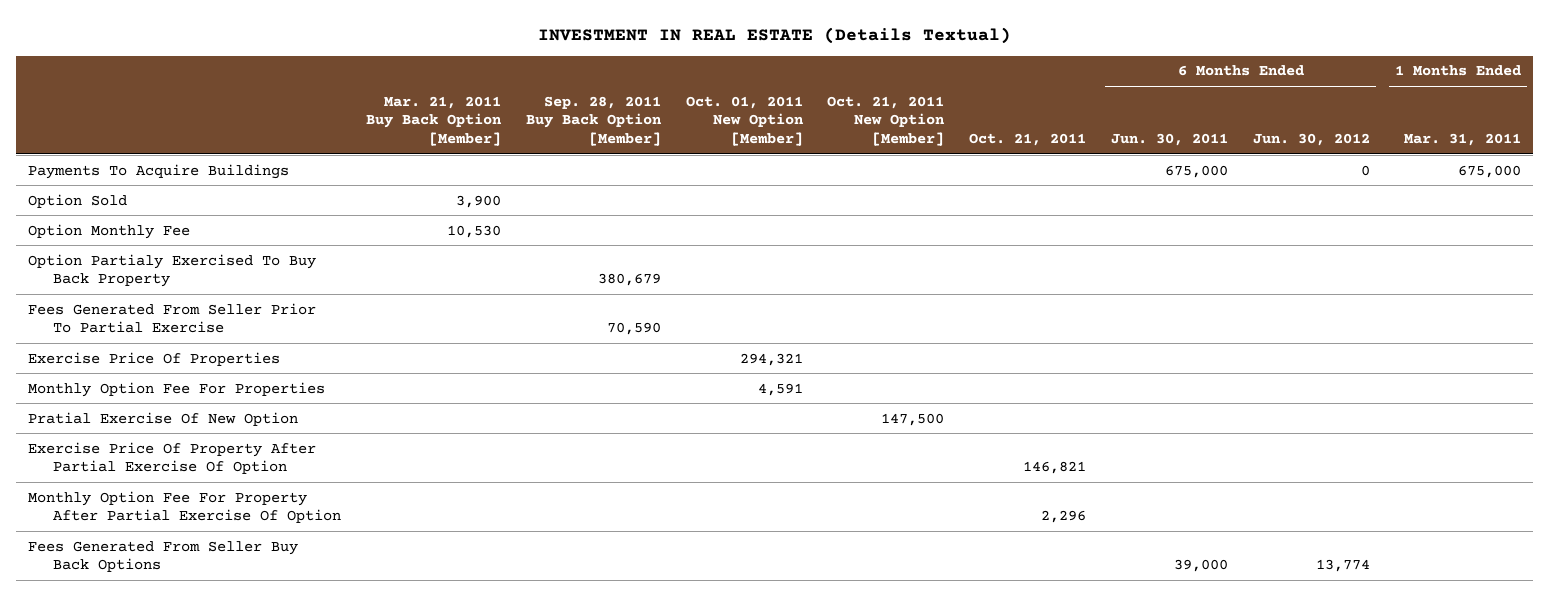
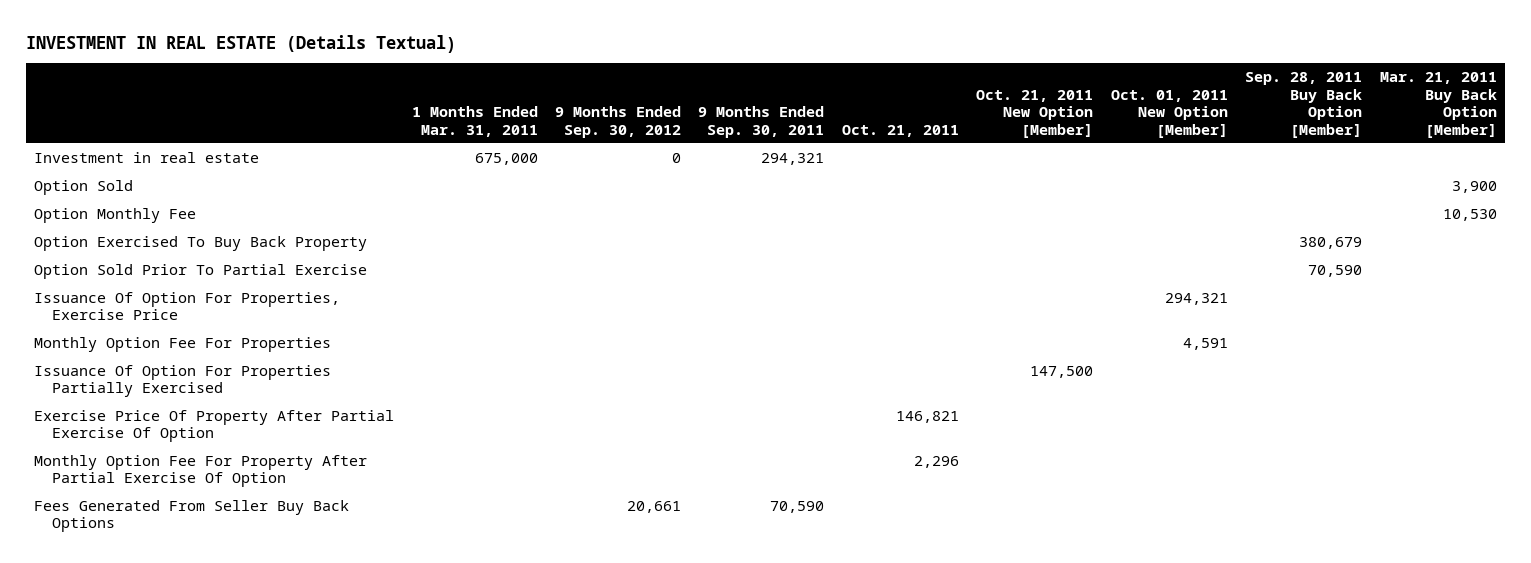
- | Mar. 21, 2011 Buy Back Option [Member] | Sep. 28, 2011 Buy Back Option [Member] | Oct. 01, 2011 New Option [Member] | Oct. 21, 2011 New Option [Member] | Oct. 21, 2011 | 6 Months Ended Jun. 30, 2011 | 6 Months Ended Jun. 30, 2012 | 1 Months Ended Mar. 31, 2011
+ | 1 Months Ended Mar. 31, 2011 | 9 Months Ended Sep. 30, 2012 | 9 Months Ended Sep. 30, 2011 | Oct. 21, 2011 | Oct. 21, 2011 New Option [Member] | Oct. 01, 2011 New Option [Member] | Sep. 28, 2011 Buy Back Option [Member] | Mar. 21, 2011 Buy Back Option [Member]
- Payments To Acquire Buildings | | | | | | 675,000 | 0 | 675,000
+ Investment in real estate | 675,000 | 0 | 294,321 | | | | |
- Option Partialy Exercised To Buy Back Property | | 380,679 | | | | | |
- Fees Generated From Seller Prior To Partial Exercise | | 70,590 | | | | | |
- Exercise Price Of Properties | | | 294,321 | | | | |
+ Option Exercised To Buy Back Property | | | | | | | 380,679 |
+ Option Sold Prior To Partial Exercise | | | | | | | 70,590 |
+ Issuance Of Option For Properties, Exercise Price | | | | | | 294,321 | |
- Pratial Exercise Of New Option | | | | 147,500 | | | |
+ Issuance Of Option For Properties Partially Exercised | | | | | 147,500 | | |

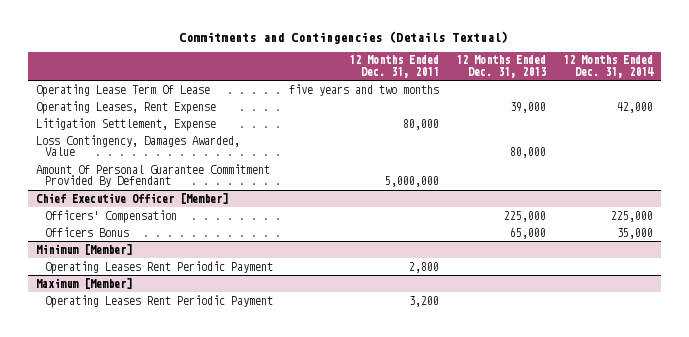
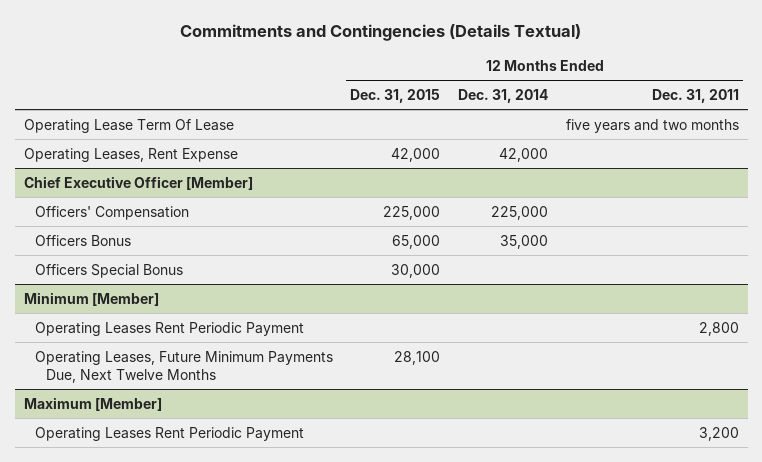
- | 12 Months Ended Dec. 31, 2011 | 12 Months Ended Dec. 31, 2013 | 12 Months Ended Dec. 31, 2014
+ | 12 Months Ended Dec. 31, 2015 | 12 Months Ended Dec. 31, 2014 | 12 Months Ended Dec. 31, 2011
- Litigation Settlement, Expense | 80,000 | |
- Loss Contingency, Damages Awarded, Value | | 80,000 |
- Amount Of Personal Guarantee Commitment Provided By Defendant | 5,000,000 | |
@ Chief Executive Officer [Member]
+ Officers Special Bonus | 30,000 | |
@ Minimum [Member]
+ Operating Leases, Future Minimum Payments Due, Next Twelve Months | 28,100 | |

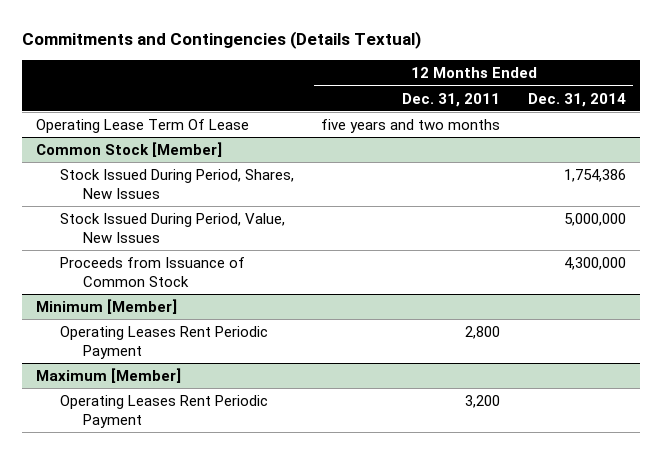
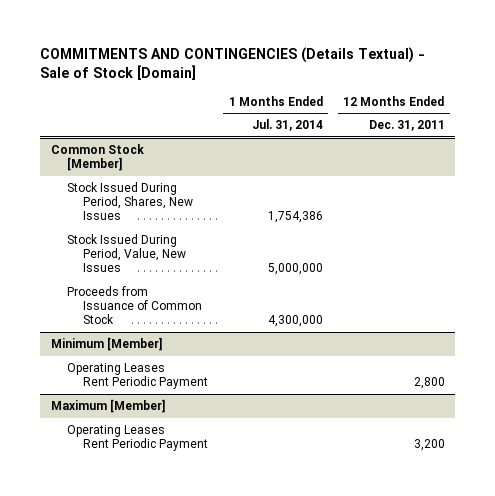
- Commitments and Contingencies (Details Textual)
+ COMMITMENTS AND CONTINGENCIES (Details Textual) - Sale of Stock [Domain]
- | 12 Months Ended Dec. 31, 2011 | 12 Months Ended Dec. 31, 2014
+ | 1 Months Ended Jul. 31, 2014 | 12 Months Ended Dec. 31, 2011
- Operating Lease Term Of Lease | five years and two months |

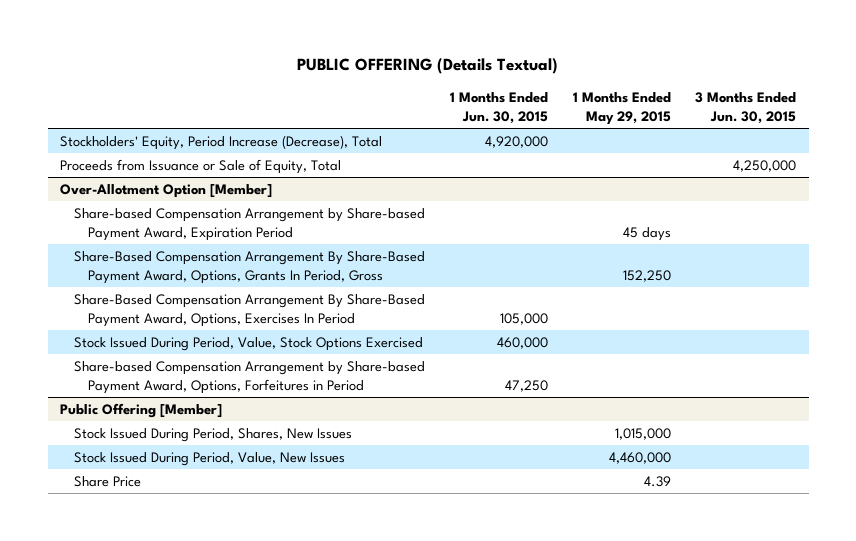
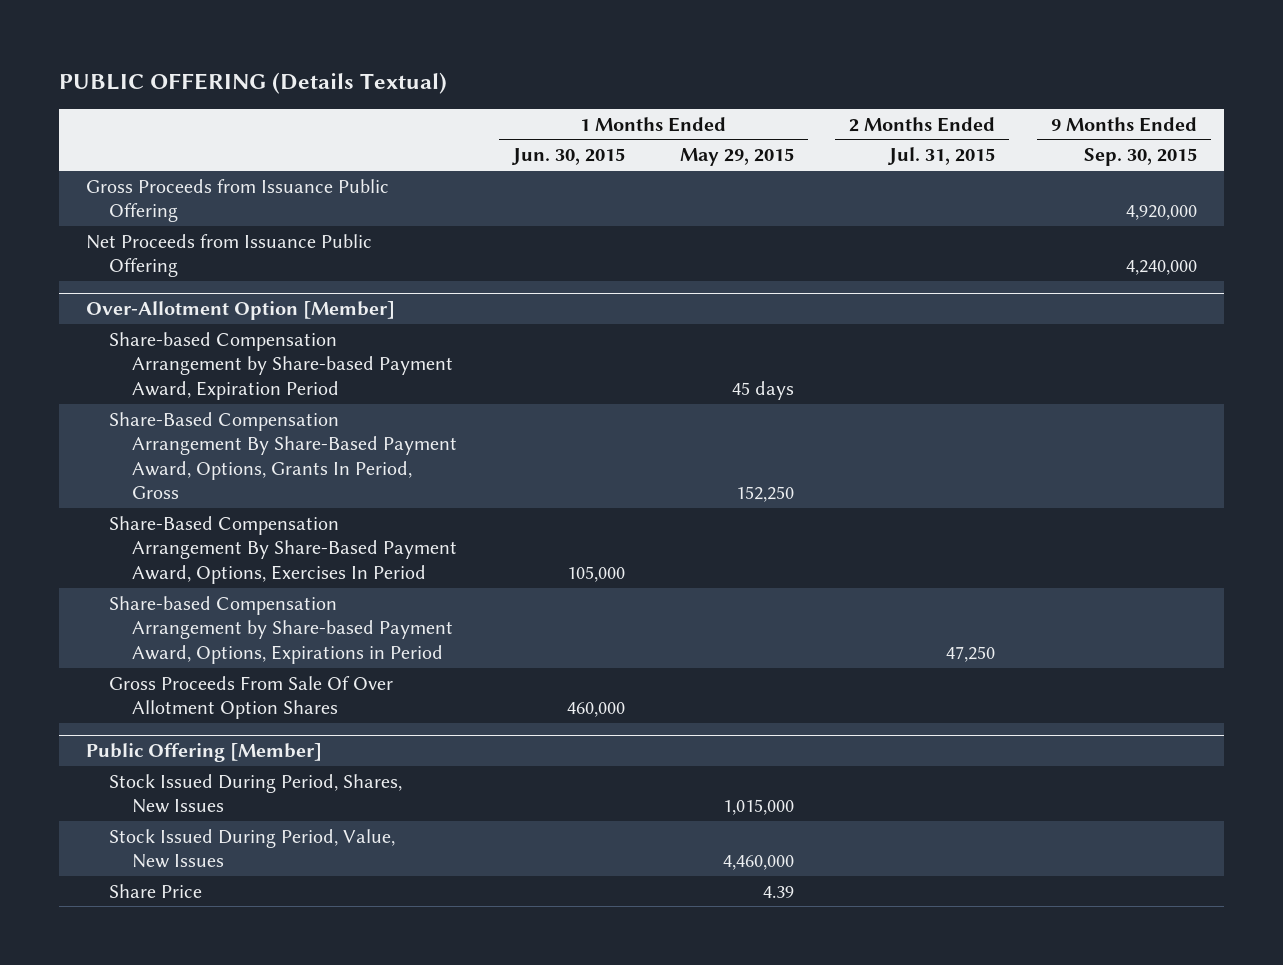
- | 1 Months Ended Jun. 30, 2015 | 1 Months Ended May 29, 2015 | 3 Months Ended Jun. 30, 2015
+ | 1 Months Ended Jun. 30, 2015 | 1 Months Ended May 29, 2015 | 2 Months Ended Jul. 31, 2015 | 9 Months Ended Sep. 30, 2015
- Stockholders' Equity, Period Increase (Decrease), Total | 4,920,000 | |
- Proceeds from Issuance or Sale of Equity, Total | | | 4,250,000
+ Gross Proceeds from Issuance Public Offering | | | | 4,920,000
+ Net Proceeds from Issuance Public Offering | | | | 4,240,000
@ Over-Allotment Option [Member]
- Stock Issued During Period, Value, Stock Options Exercised | 460,000 | |
- Share-based Compensation Arrangement by Share-based Payment Award, Options, Forfeitures in Period | 47,250 | |
+ Share-based Compensation Arrangement by Share-based Payment Award, Options, Expirations in Period | | | 47,250 |
+ Gross Proceeds From Sale Of Over Allotment Option Shares | 460,000 | | |

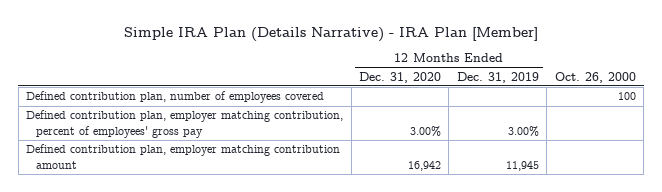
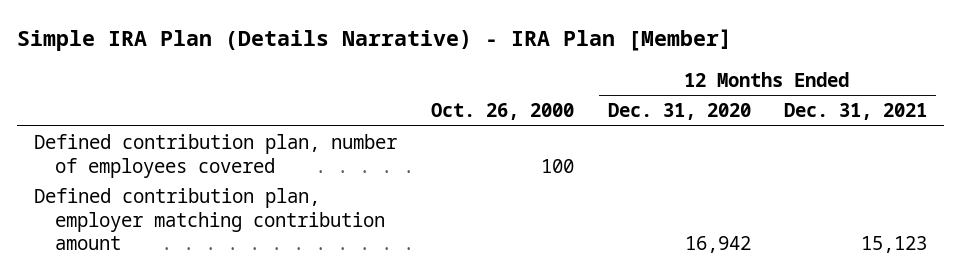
- | 12 Months Ended Dec. 31, 2020 | 12 Months Ended Dec. 31, 2019 | Oct. 26, 2000
+ | Oct. 26, 2000 | 12 Months Ended Dec. 31, 2020 | 12 Months Ended Dec. 31, 2021
- Defined contribution plan, employer matching contribution, percent of employees' gross pay | 3.00% | 3.00% |

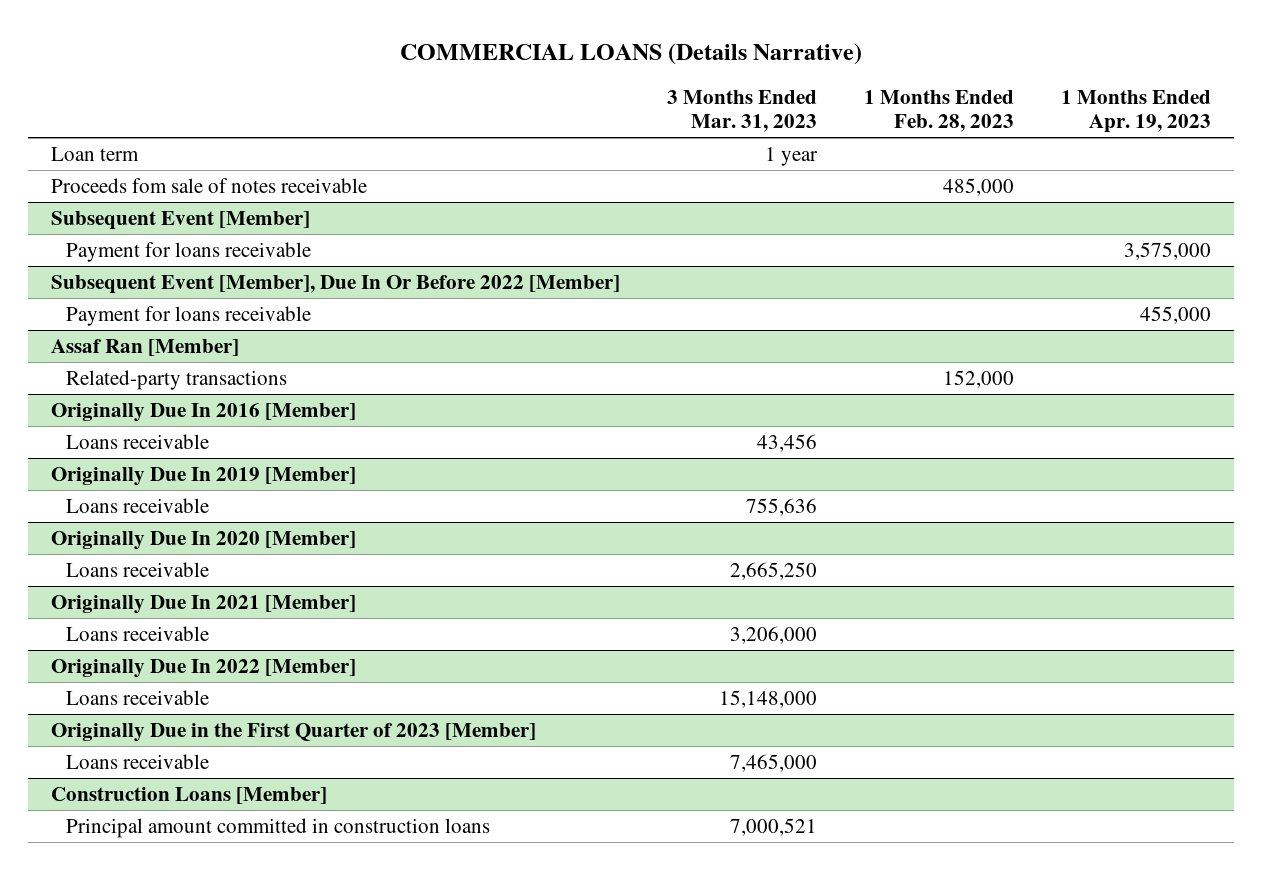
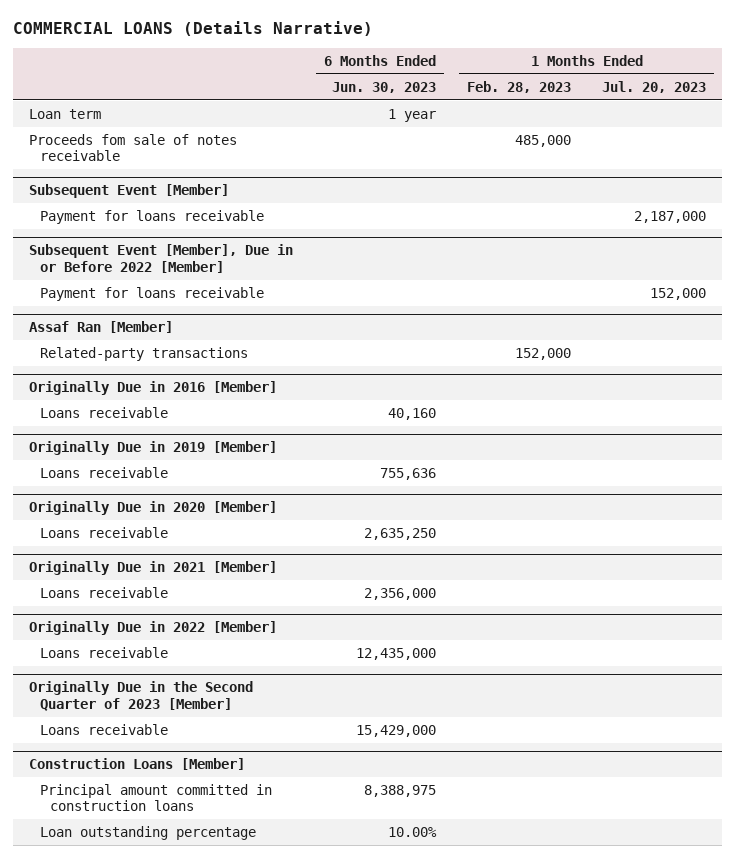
- | 3 Months Ended Mar. 31, 2023 | 1 Months Ended Feb. 28, 2023 | 1 Months Ended Apr. 19, 2023
+ | 6 Months Ended Jun. 30, 2023 | 1 Months Ended Feb. 28, 2023 | 1 Months Ended Jul. 20, 2023
- Subsequent Event [Member], Due In Or Before 2022 [Member]
+ Subsequent Event [Member], Due in or Before 2022 [Member]
- Originally Due In 2016 [Member]
+ Originally Due in 2016 [Member]
- Originally Due In 2019 [Member]
+ Originally Due in 2019 [Member]
- Originally Due In 2020 [Member]
+ Originally Due in 2020 [Member]
- Originally Due In 2021 [Member]
+ Originally Due in 2021 [Member]
- Originally Due In 2022 [Member]
+ Originally Due in 2022 [Member]
- Originally Due in the First Quarter of 2023 [Member]
- Loans receivable | 7,465,000 | |
+ Originally Due in the Second Quarter of 2023 [Member]
+ Loans receivable | 15,429,000 | |
@ Construction Loans [Member]
+ Loan outstanding percentage | 10.00% | |

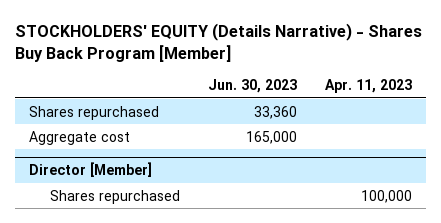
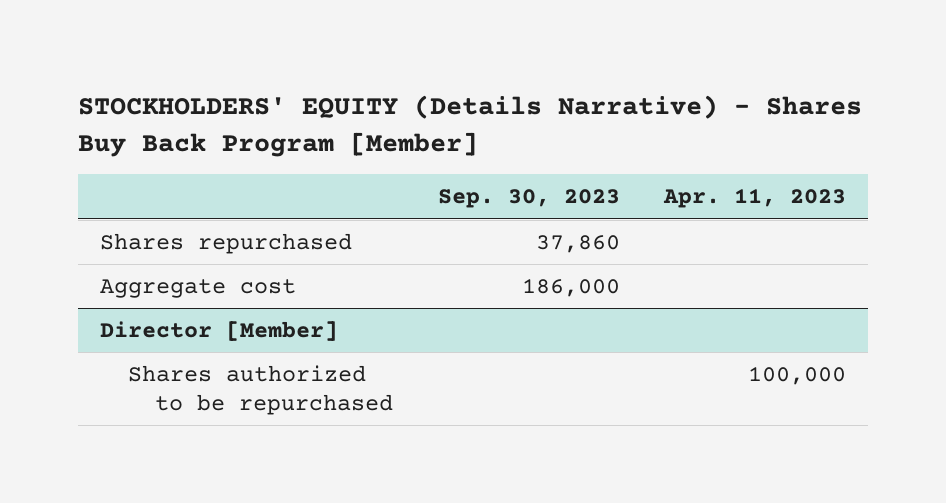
- | Jun. 30, 2023 | Apr. 11, 2023
+ | Sep. 30, 2023 | Apr. 11, 2023
@ Director [Member]
- Shares repurchased | | 100,000
+ Shares authorized to be repurchased | | 100,000

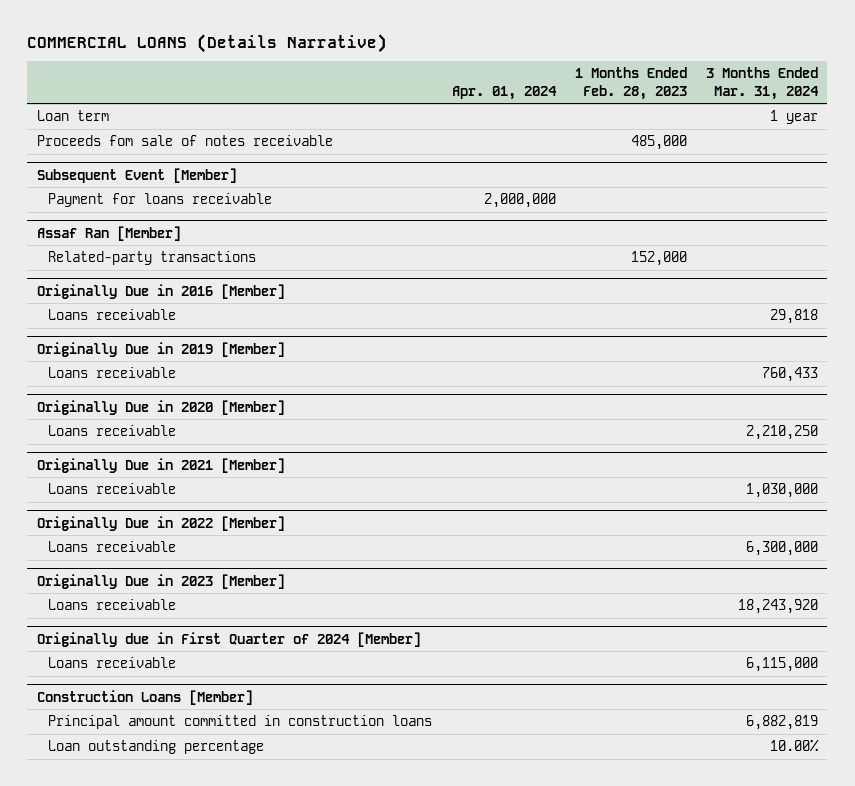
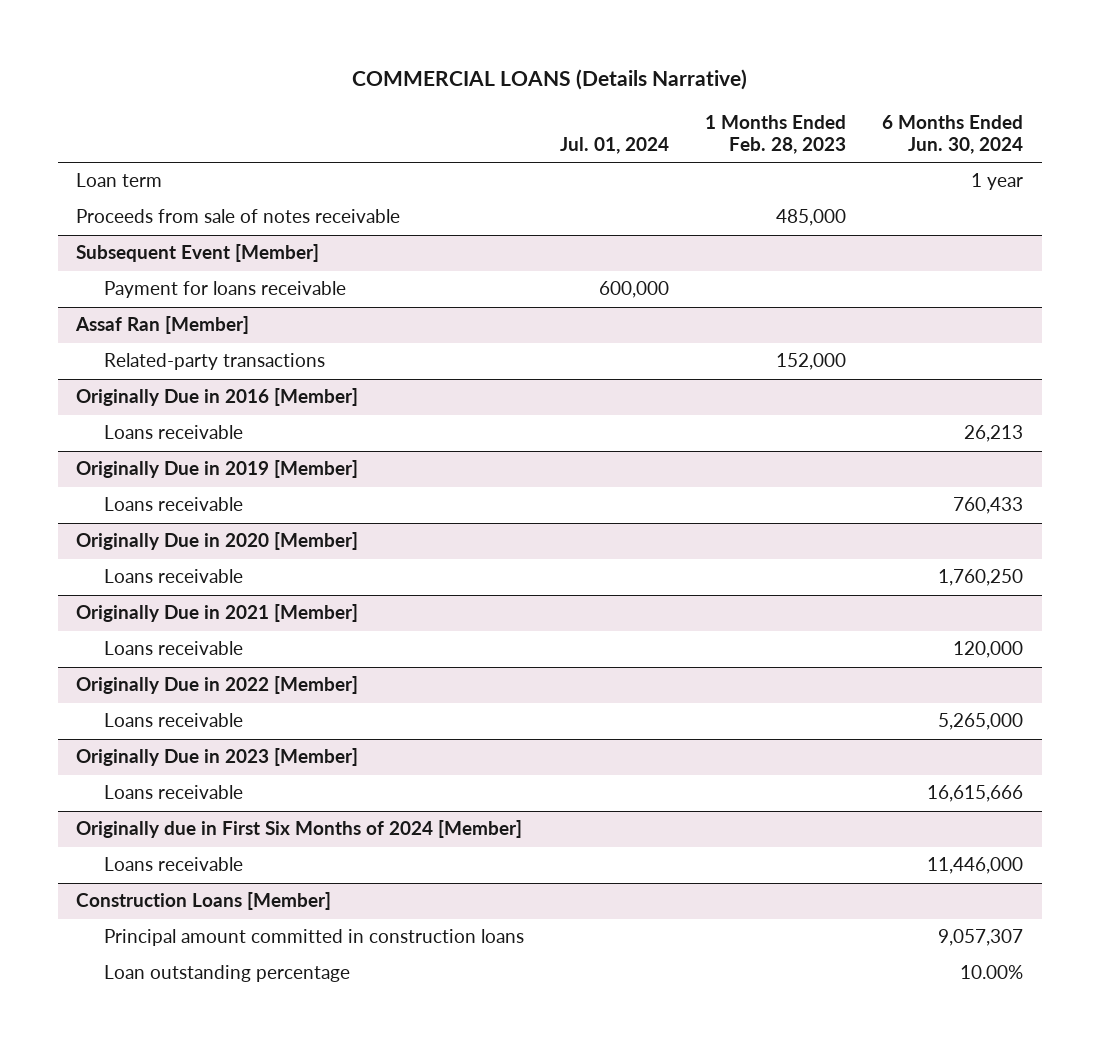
- | Apr. 01, 2024 | 1 Months Ended Feb. 28, 2023 | 3 Months Ended Mar. 31, 2024
+ | Jul. 01, 2024 | 1 Months Ended Feb. 28, 2023 | 6 Months Ended Jun. 30, 2024
- Proceeds fom sale of notes receivable | | 485,000 |
+ Proceeds from sale of notes receivable | | 485,000 |
- Originally due in First Quarter of 2024 [Member]
- Loans receivable | | | 6,115,000
+ Originally due in First Six Months of 2024 [Member]
+ Loans receivable | | | 11,446,000

